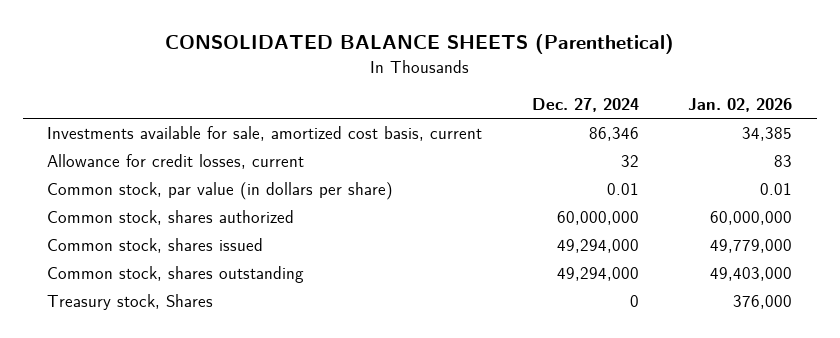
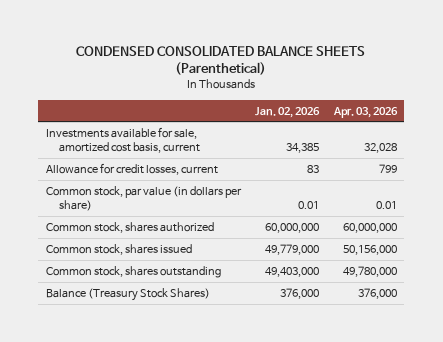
- CONSOLIDATED BALANCE SHEETS (Parenthetical)
+ CONDENSED CONSOLIDATED BALANCE SHEETS (Parenthetical)
- | Dec. 27, 2024 | Jan. 02, 2026
+ | Jan. 02, 2026 | Apr. 03, 2026
- Treasury stock, Shares | 0 | 376,000
+ Balance (Treasury Stock Shares) | 376,000 | 376,000

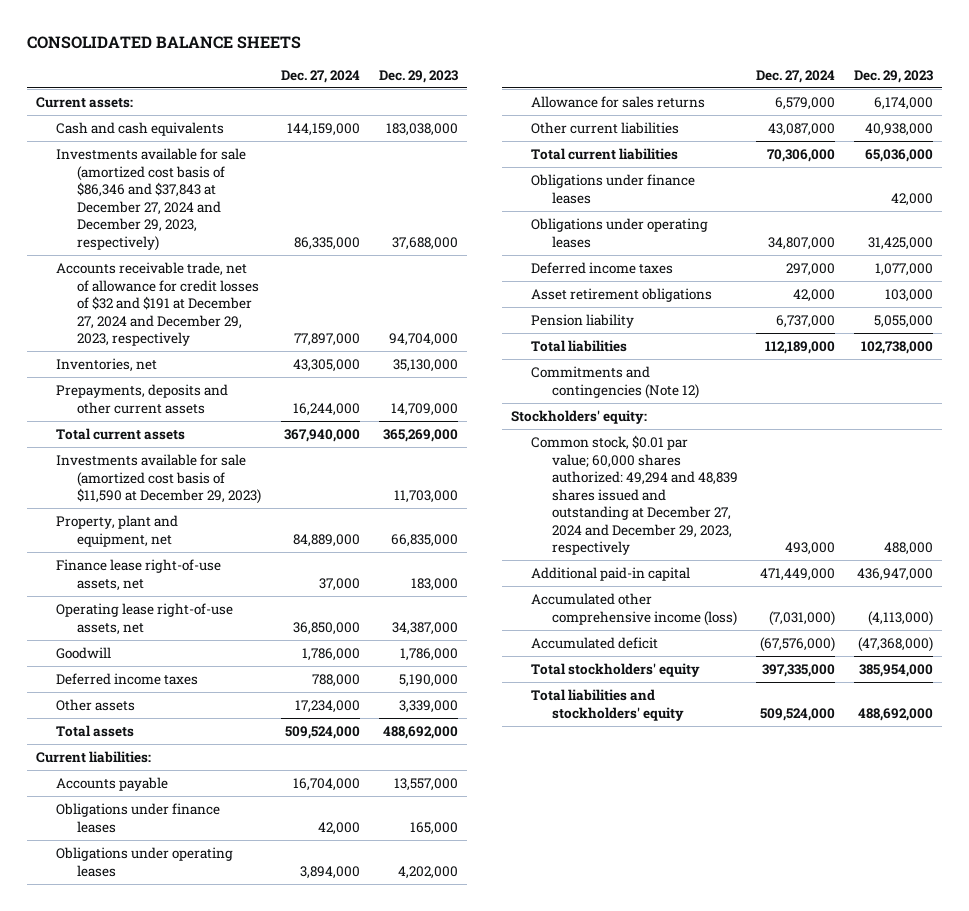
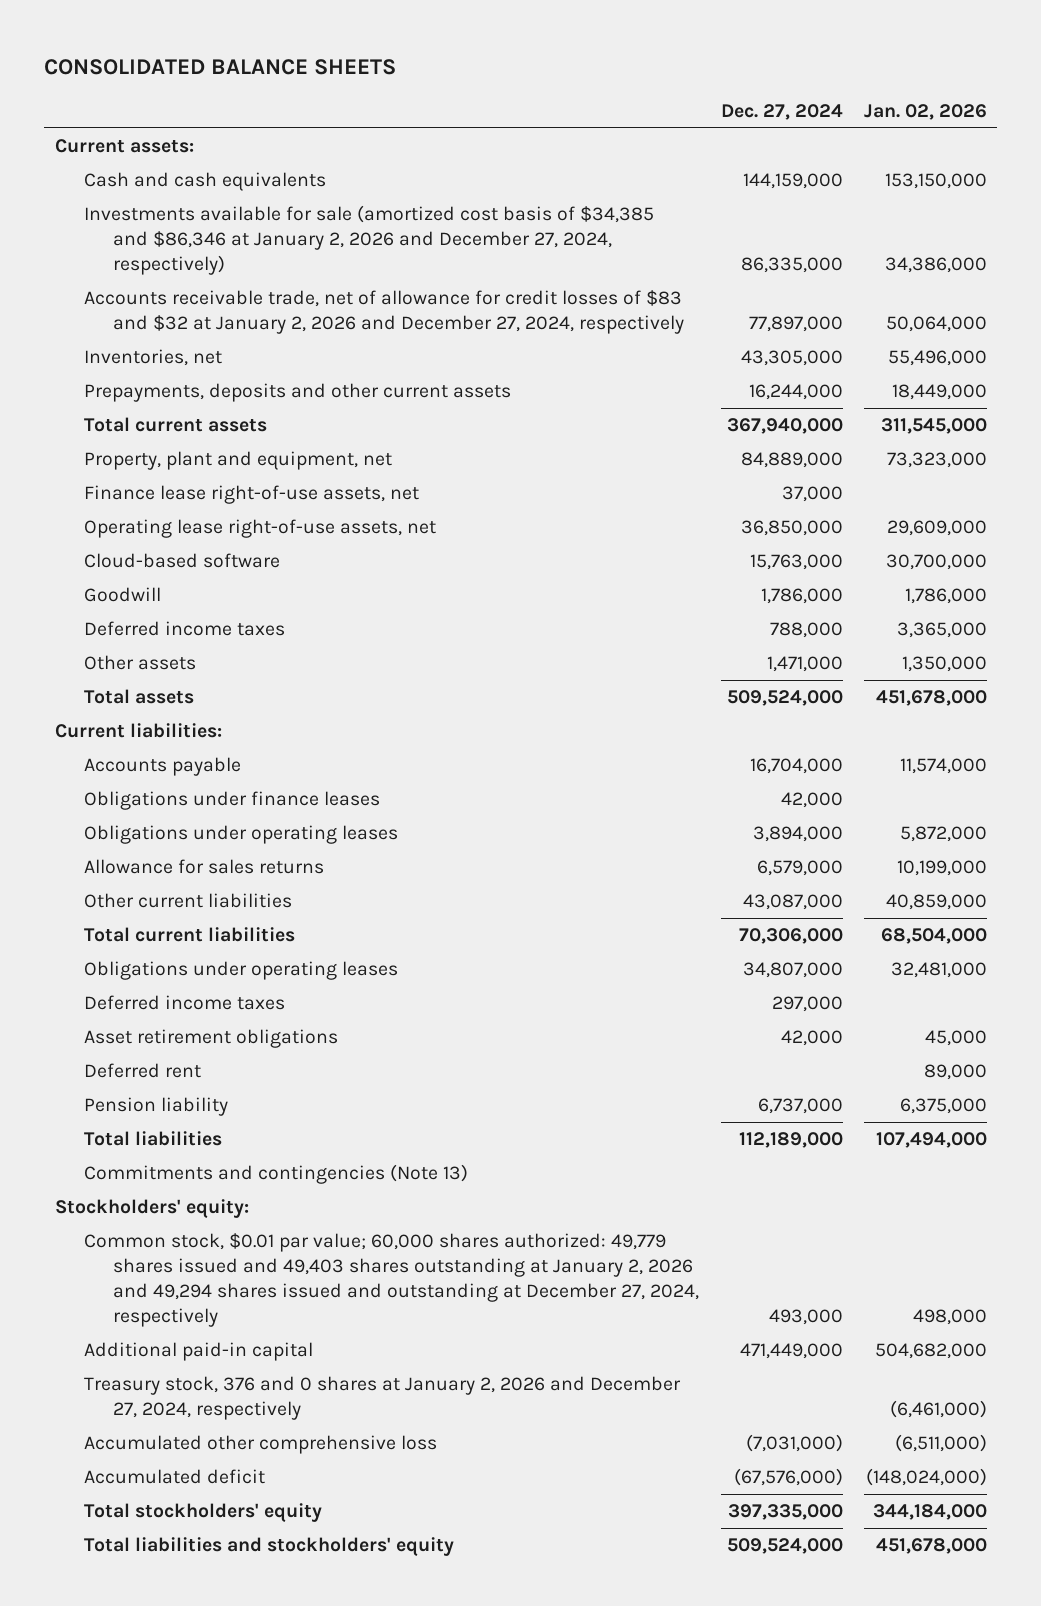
- | Dec. 27, 2024 | Dec. 29, 2023
+ | Dec. 27, 2024 | Jan. 02, 2026
- Investments available for sale (amortized cost basis of $86,346 and $37,843 at December 27, 2024 and December 29, 2023, respectively) | 86,335,000 | 37,688,000
- Accounts receivable trade, net of allowance for credit losses of $32 and $191 at December 27, 2024 and December 29, 2023, respectively | 77,897,000 | 94,704,000
+ Investments available for sale (amortized cost basis of $34,385 and $86,346 at January 2, 2026 and December 27, 2024, respectively) | 86,335,000 | 34,386,000
+ Accounts receivable trade, net of allowance for credit losses of $83 and $32 at January 2, 2026 and December 27, 2024, respectively | 77,897,000 | 50,064,000
- Investments available for sale (amortized cost basis of $11,590 at December 29, 2023) | | 11,703,000
+ Cloud-based software | 15,763,000 | 30,700,000
- Other assets | 17,234,000 | 3,339,000
+ Other assets | 1,471,000 | 1,350,000
- Obligations under finance leases | | 42,000
+ Deferred rent | | 89,000
- Commitments and contingencies (Note 12)
+ Commitments and contingencies (Note 13)
- Common stock, $0.01 par value; 60,000 shares authorized: 49,294 and 48,839 shares issued and outstanding at December 27, 2024 and December 29, 2023, respectively | 493,000 | 488,000
+ Common stock, $0.01 par value; 60,000 shares authorized: 49,779 shares issued and 49,403 shares outstanding at January 2, 2026 and 49,294 shares issued and outstanding at December 27, 2024, respectively | 493,000 | 498,000
- Accumulated other comprehensive income (loss) | (7,031,000) | (4,113,000)
+ Treasury stock, 376 and 0 shares at January 2, 2026 and December 27, 2024, respectively | | (6,461,000)
+ Accumulated other comprehensive loss | (7,031,000) | (6,511,000)

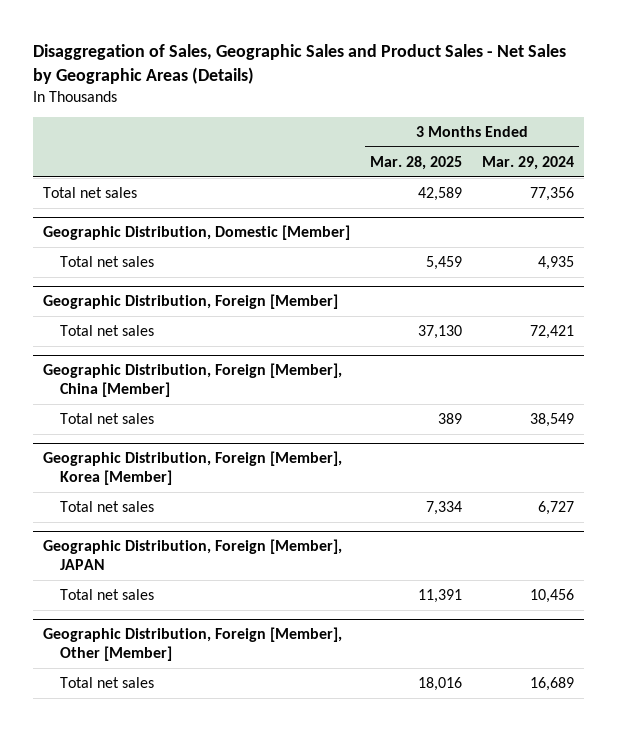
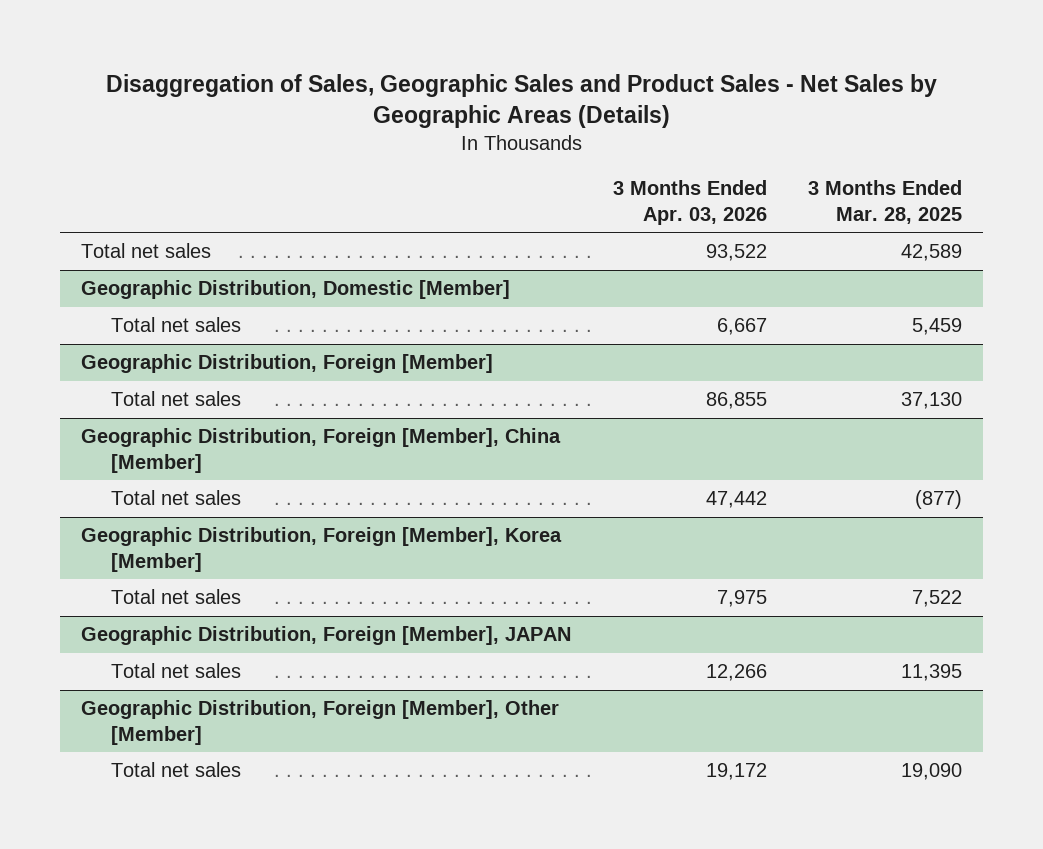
- | 3 Months Ended Mar. 28, 2025 | 3 Months Ended Mar. 29, 2024
+ | 3 Months Ended Apr. 03, 2026 | 3 Months Ended Mar. 28, 2025
@ Geographic Distribution, Foreign [Member], China [Member]
- Total net sales | 389 | 38,549
+ Total net sales | 47,442 | (877)
@ Geographic Distribution, Foreign [Member], Korea [Member]
- Total net sales | 7,334 | 6,727
+ Total net sales | 7,975 | 7,522
@ Geographic Distribution, Foreign [Member], JAPAN
- Total net sales | 11,391 | 10,456
+ Total net sales | 12,266 | 11,395
@ Geographic Distribution, Foreign [Member], Other [Member]
- Total net sales | 18,016 | 16,689
+ Total net sales | 19,172 | 19,090

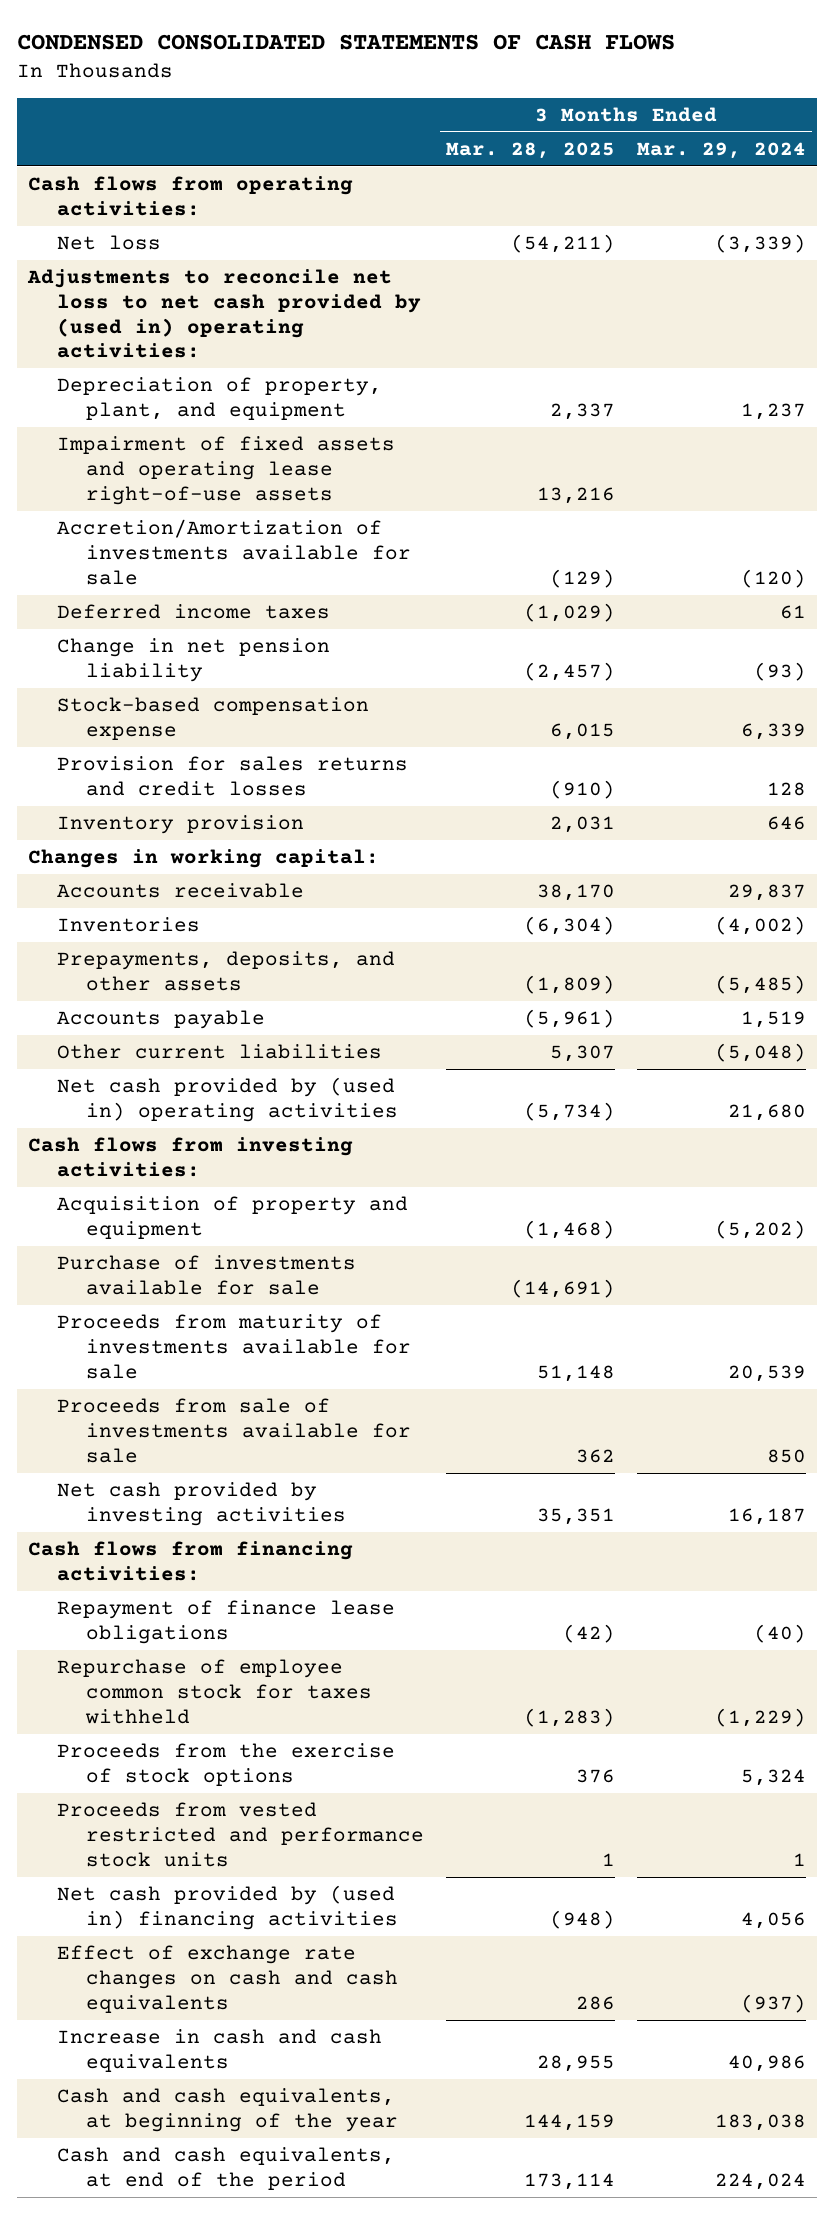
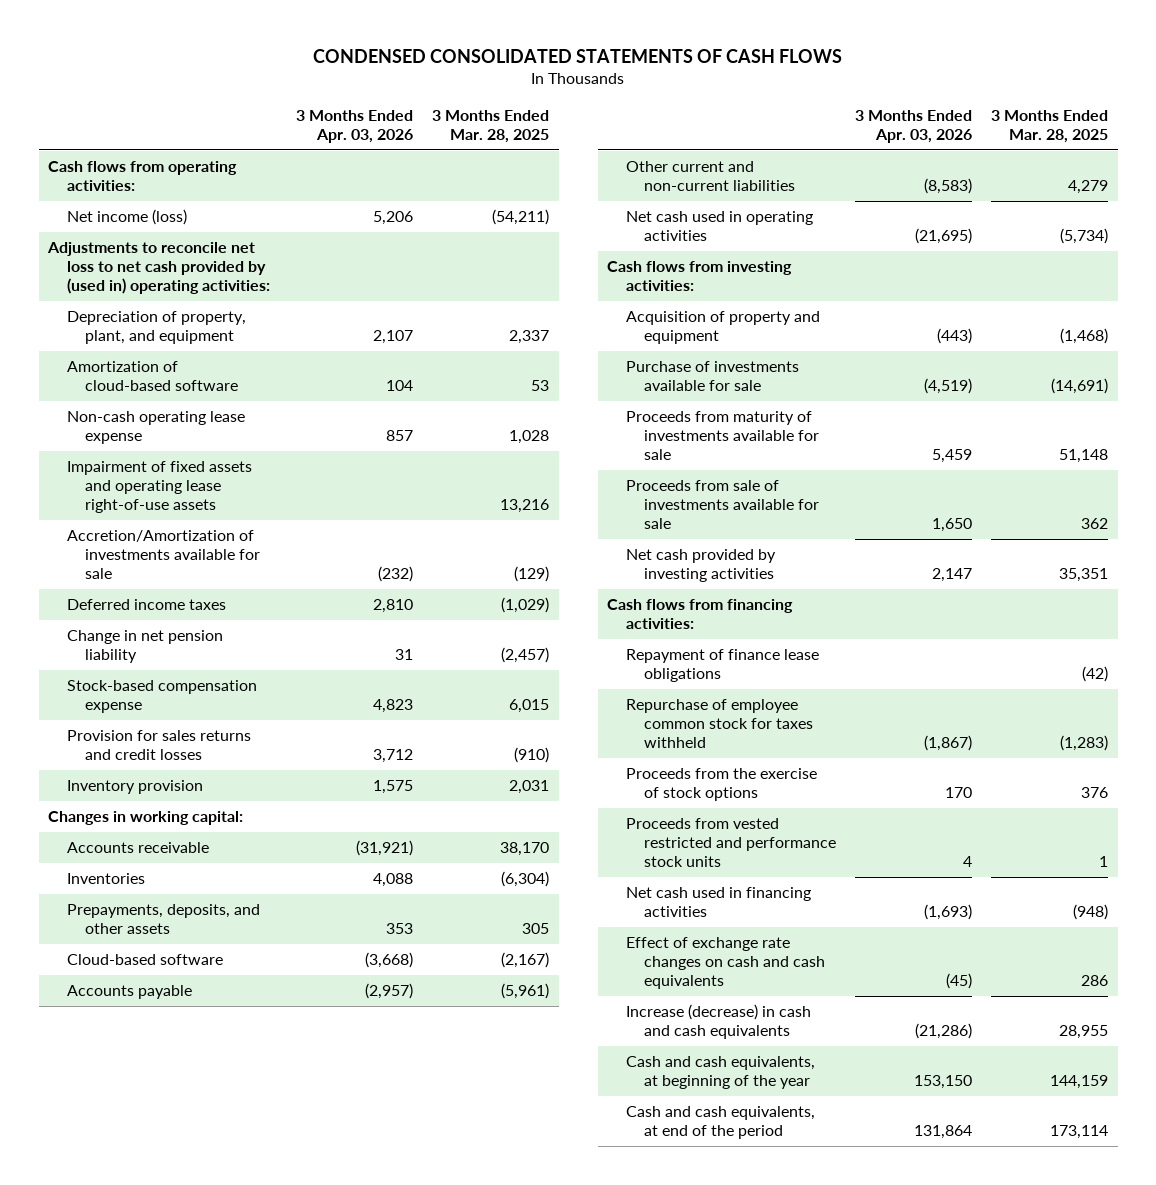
- | 3 Months Ended Mar. 28, 2025 | 3 Months Ended Mar. 29, 2024
+ | 3 Months Ended Apr. 03, 2026 | 3 Months Ended Mar. 28, 2025
- Net loss | (54,211) | (3,339)
+ Net income (loss) | 5,206 | (54,211)
+ Amortization of cloud-based software | 104 | 53
+ Non-cash operating lease expense | 857 | 1,028
- Prepayments, deposits, and other assets | (1,809) | (5,485)
+ Prepayments, deposits, and other assets | 353 | 305
+ Cloud-based software | (3,668) | (2,167)
- Other current liabilities | 5,307 | (5,048)
- Net cash provided by (used in) operating activities | (5,734) | 21,680
+ Other current and non-current liabilities | (8,583) | 4,279
+ Net cash used in operating activities | (21,695) | (5,734)
- Net cash provided by (used in) financing activities | (948) | 4,056
+ Net cash used in financing activities | (1,693) | (948)
- Increase in cash and cash equivalents | 28,955 | 40,986
+ Increase (decrease) in cash and cash equivalents | (21,286) | 28,955

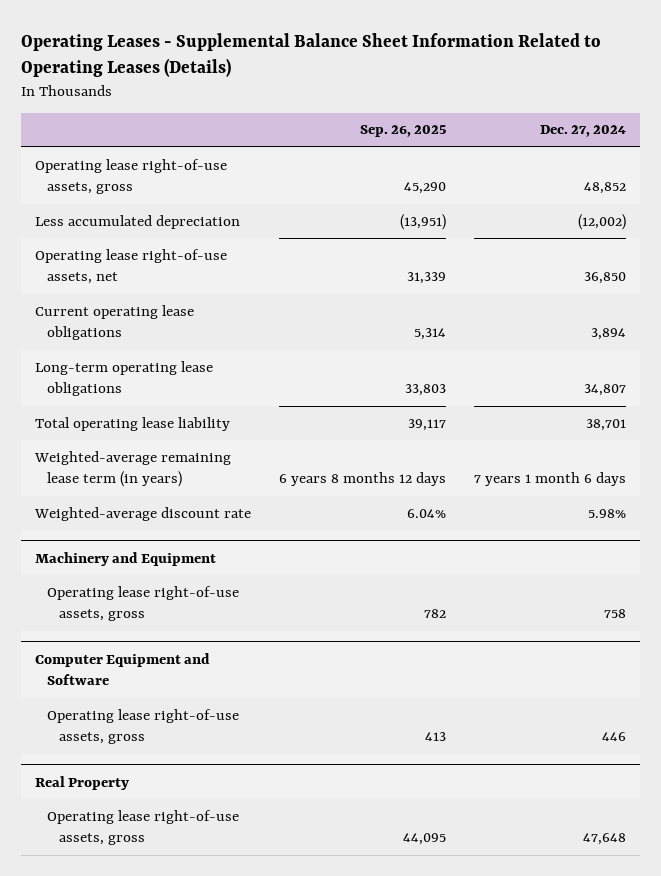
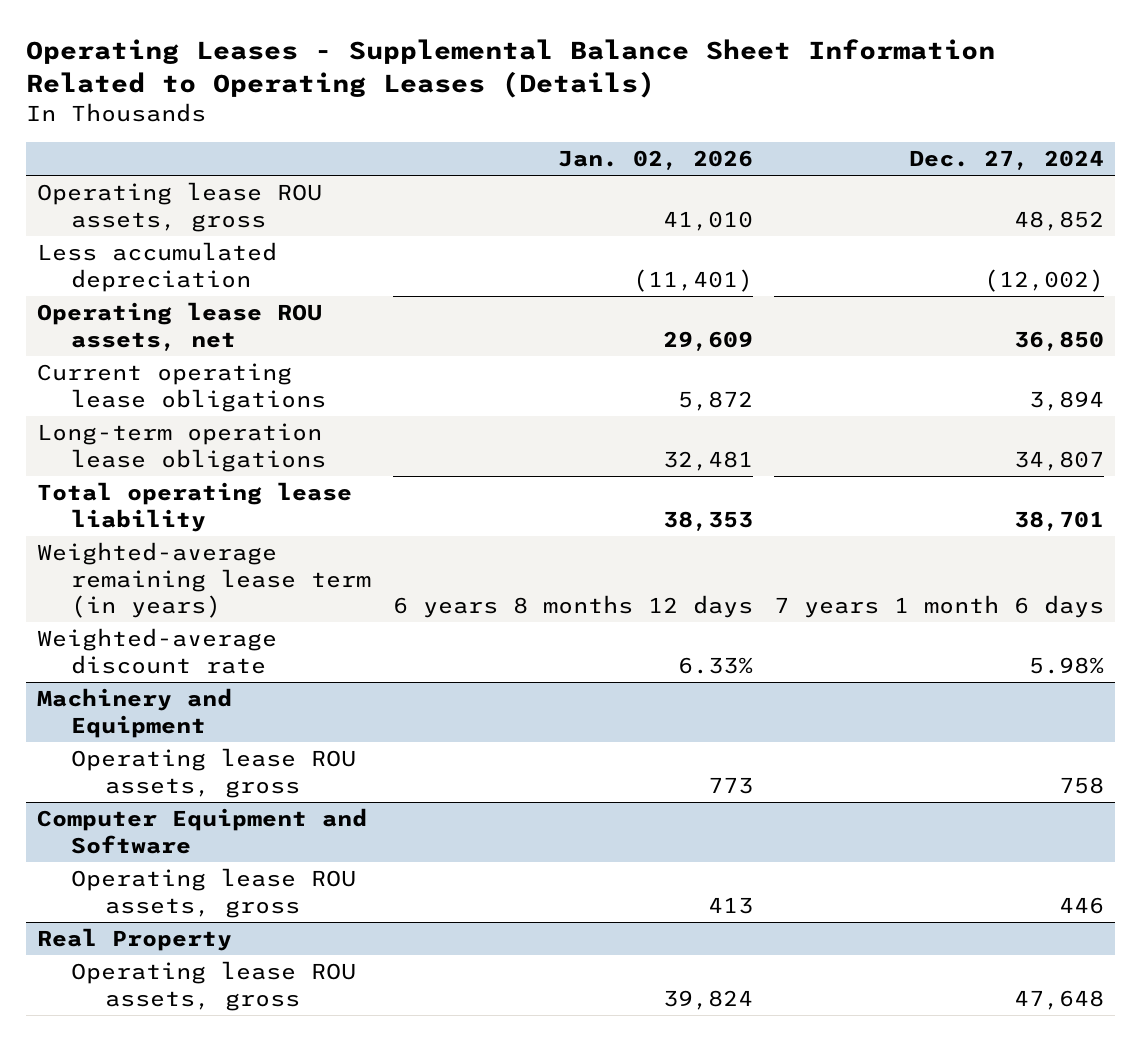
- | Sep. 26, 2025 | Dec. 27, 2024
+ | Jan. 02, 2026 | Dec. 27, 2024
- Operating lease right-of-use assets, gross | 45,290 | 48,852
+ Operating lease ROU assets, gross | 41,010 | 48,852
- Operating lease right-of-use assets, net | 31,339 | 36,850
+ Operating lease ROU assets, net | 29,609 | 36,850
- Long-term operating lease obligations | 33,803 | 34,807
+ Long-term operation lease obligations | 32,481 | 34,807
@ Machinery and Equipment
- Operating lease right-of-use assets, gross | 782 | 758
+ Operating lease ROU assets, gross | 773 | 758
@ Computer Equipment and Software
- Operating lease right-of-use assets, gross | 413 | 446
+ Operating lease ROU assets, gross | 413 | 446
@ Real Property
- Operating lease right-of-use assets, gross | 44,095 | 47,648
+ Operating lease ROU assets, gross | 39,824 | 47,648

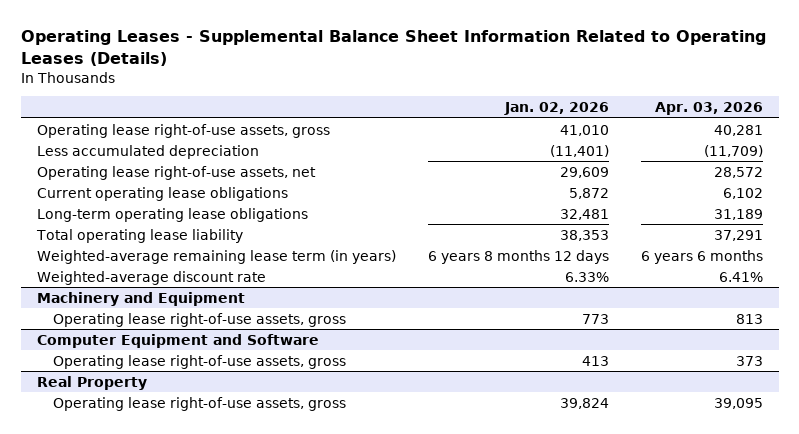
- | Jan. 02, 2026 | Dec. 27, 2024
+ | Jan. 02, 2026 | Apr. 03, 2026
- Operating lease ROU assets, gross | 41,010 | 48,852
+ Operating lease right-of-use assets, gross | 41,010 | 40,281
- Operating lease ROU assets, net | 29,609 | 36,850
+ Operating lease right-of-use assets, net | 29,609 | 28,572
- Long-term operation lease obligations | 32,481 | 34,807
+ Long-term operating lease obligations | 32,481 | 31,189
@ Machinery and Equipment
- Operating lease ROU assets, gross | 773 | 758
+ Operating lease right-of-use assets, gross | 773 | 813
@ Computer Equipment and Software
- Operating lease ROU assets, gross | 413 | 446
+ Operating lease right-of-use assets, gross | 413 | 373
@ Real Property
- Operating lease ROU assets, gross | 39,824 | 47,648
+ Operating lease right-of-use assets, gross | 39,824 | 39,095

